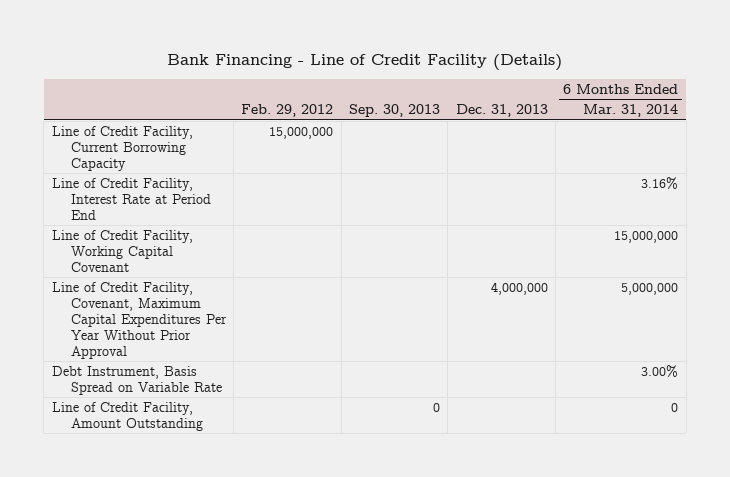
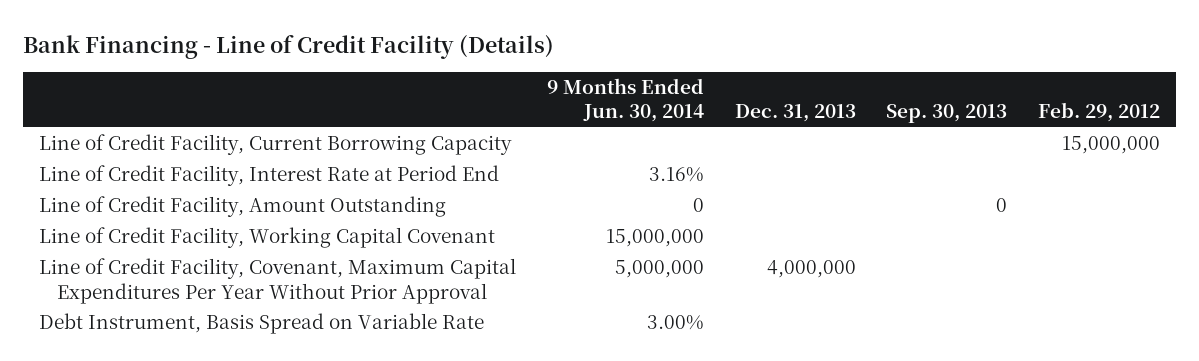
- | Feb. 29, 2012 | Sep. 30, 2013 | Dec. 31, 2013 | 6 Months Ended Mar. 31, 2014
+ | 9 Months Ended Jun. 30, 2014 | Dec. 31, 2013 | Sep. 30, 2013 | Feb. 29, 2012
moved up: Line of Credit Facility, Amount Outstanding | 0 | | 0 |

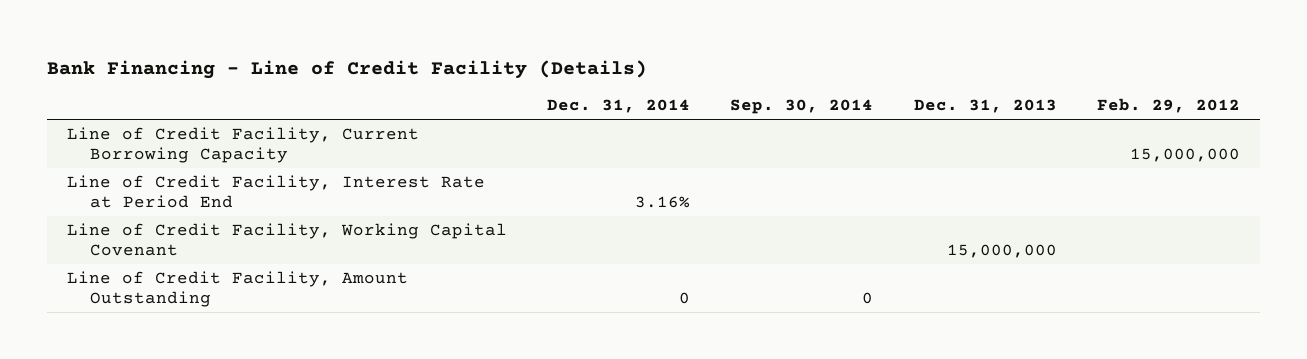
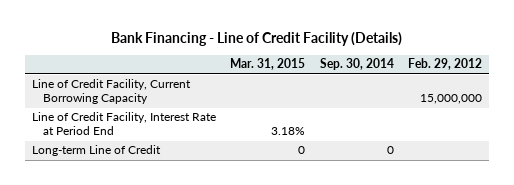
- | Dec. 31, 2014 | Sep. 30, 2014 | Dec. 31, 2013 | Feb. 29, 2012
+ | Mar. 31, 2015 | Sep. 30, 2014 | Feb. 29, 2012
- Line of Credit Facility, Working Capital Covenant | | | 15,000,000 |
- Line of Credit Facility, Amount Outstanding | 0 | 0 | |
+ Long-term Line of Credit | 0 | 0 |

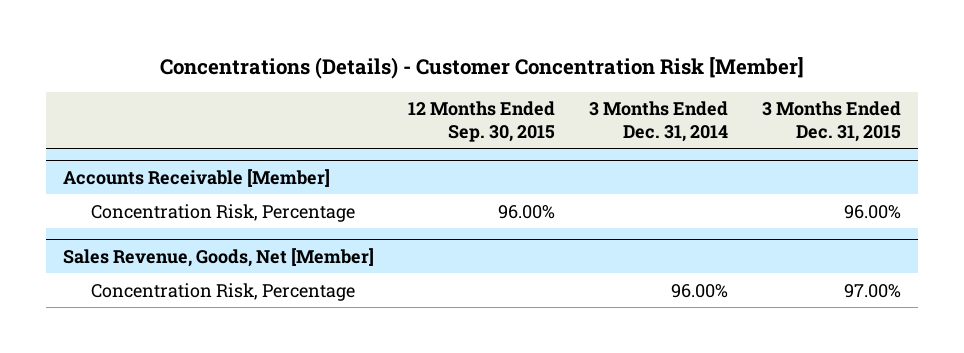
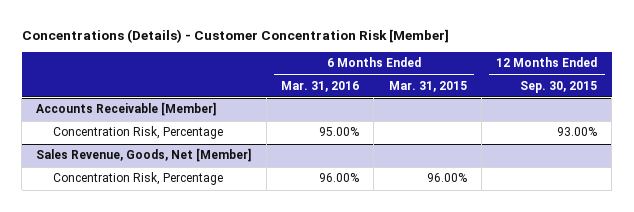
- | 12 Months Ended Sep. 30, 2015 | 3 Months Ended Dec. 31, 2014 | 3 Months Ended Dec. 31, 2015
+ | 6 Months Ended Mar. 31, 2016 | 6 Months Ended Mar. 31, 2015 | 12 Months Ended Sep. 30, 2015
@ Accounts Receivable [Member]
- Concentration Risk, Percentage | 96.00% | | 96.00%
+ Concentration Risk, Percentage | 95.00% | | 93.00%

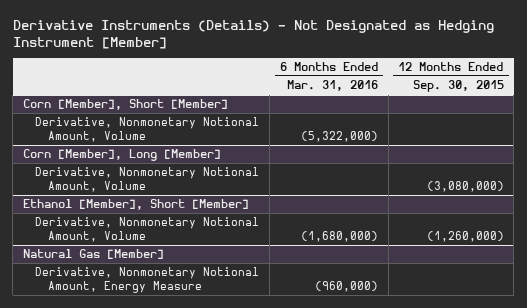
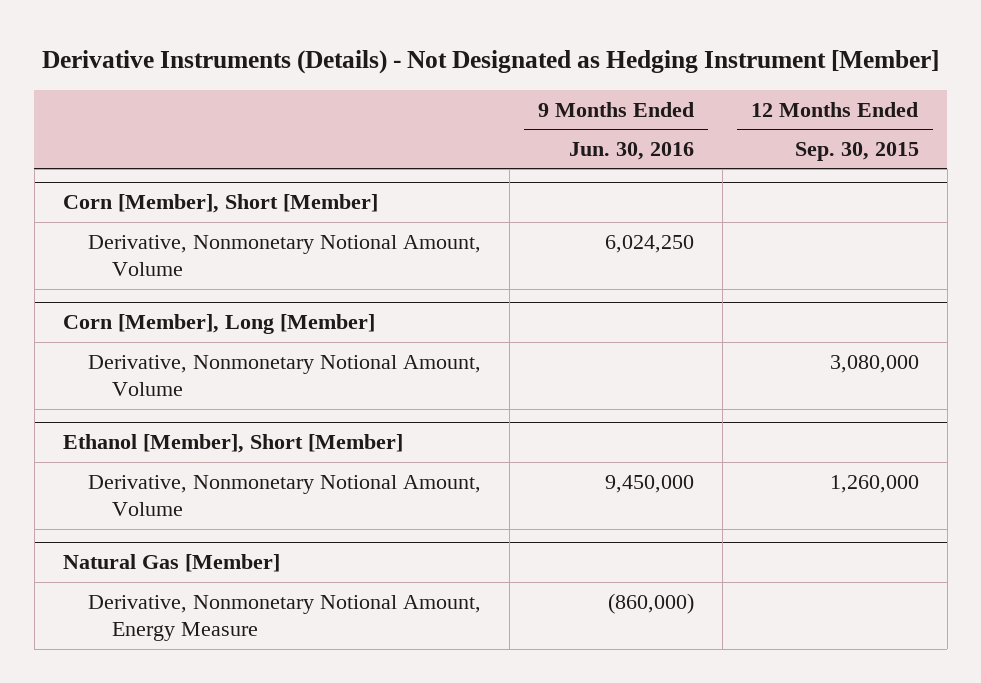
- | 6 Months Ended Mar. 31, 2016 | 12 Months Ended Sep. 30, 2015
+ | 9 Months Ended Jun. 30, 2016 | 12 Months Ended Sep. 30, 2015
@ Corn [Member], Long [Member]
- Derivative, Nonmonetary Notional Amount, Volume | | (3,080,000)
+ Derivative, Nonmonetary Notional Amount, Volume | | 3,080,000
@ Ethanol [Member], Short [Member]
- Derivative, Nonmonetary Notional Amount, Volume | (1,680,000) | (1,260,000)
+ Derivative, Nonmonetary Notional Amount, Volume | 9,450,000 | 1,260,000

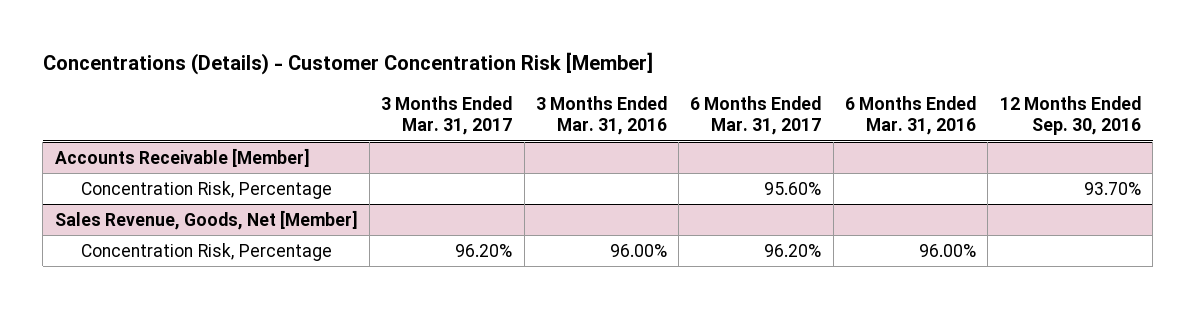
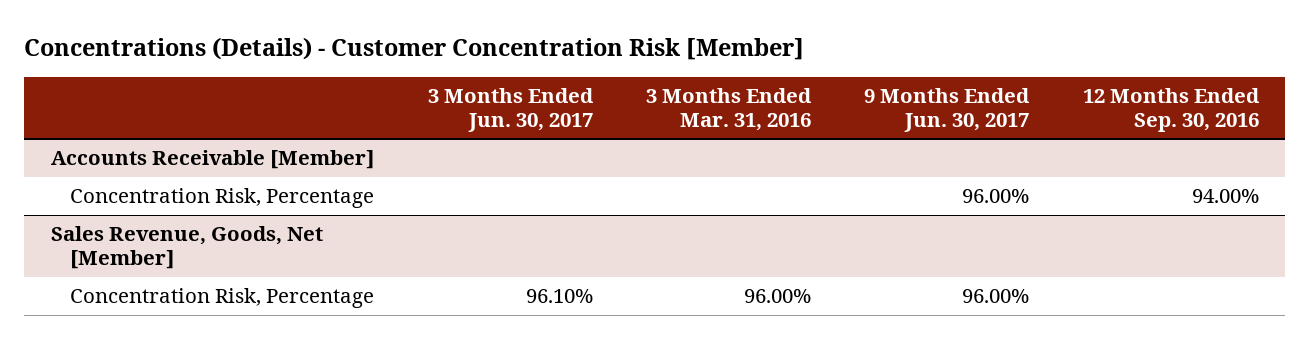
- | 3 Months Ended Mar. 31, 2017 | 3 Months Ended Mar. 31, 2016 | 6 Months Ended Mar. 31, 2017 | 6 Months Ended Mar. 31, 2016 | 12 Months Ended Sep. 30, 2016
+ | 3 Months Ended Jun. 30, 2017 | 3 Months Ended Mar. 31, 2016 | 9 Months Ended Jun. 30, 2017 | 12 Months Ended Sep. 30, 2016
@ Accounts Receivable [Member]
- Concentration Risk, Percentage | | | 95.60% | | 93.70%
+ Concentration Risk, Percentage | | | 96.00% | 94.00%

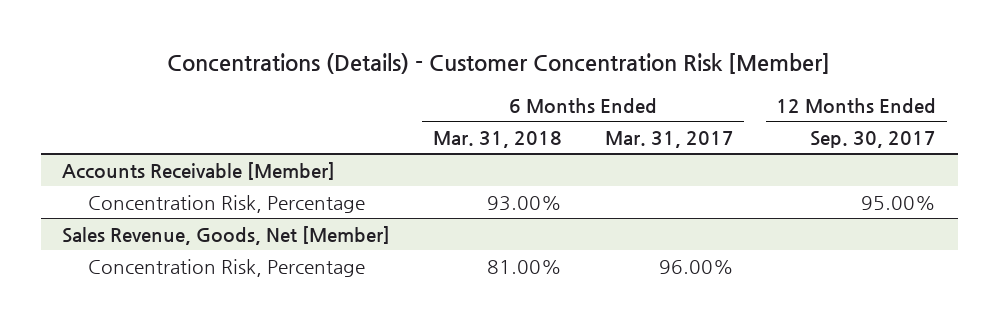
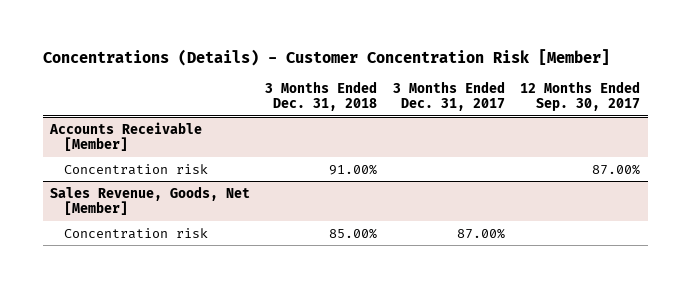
- | 6 Months Ended Mar. 31, 2018 | 6 Months Ended Mar. 31, 2017 | 12 Months Ended Sep. 30, 2017
+ | 3 Months Ended Dec. 31, 2018 | 3 Months Ended Dec. 31, 2017 | 12 Months Ended Sep. 30, 2017
@ Accounts Receivable [Member]
- Concentration Risk, Percentage | 93.00% | | 95.00%
+ Concentration risk | 91.00% | | 87.00%
@ Sales Revenue, Goods, Net [Member]
- Concentration Risk, Percentage | 81.00% | 96.00% |
+ Concentration risk | 85.00% | 87.00% |

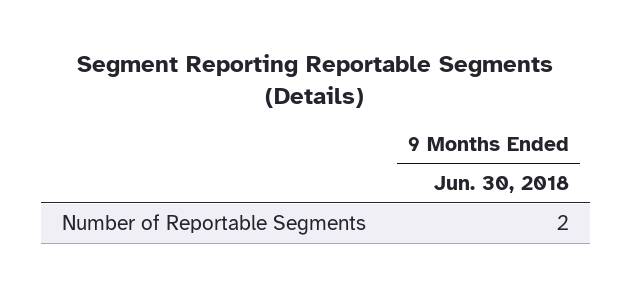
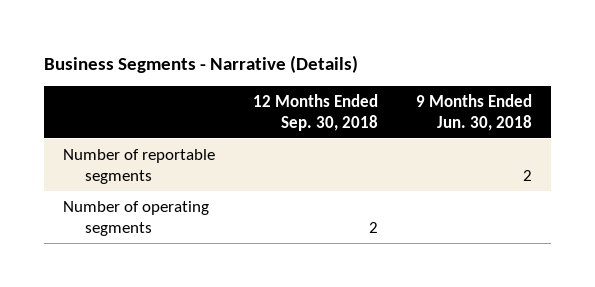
- Segment Reporting Reportable Segments (Details)
+ Business Segments - Narrative (Details)
- | 9 Months Ended Jun. 30, 2018
+ | 12 Months Ended Sep. 30, 2018 | 9 Months Ended Jun. 30, 2018
- Number of Reportable Segments | 2
+ Number of reportable segments | | 2
+ Number of operating segments | 2 |

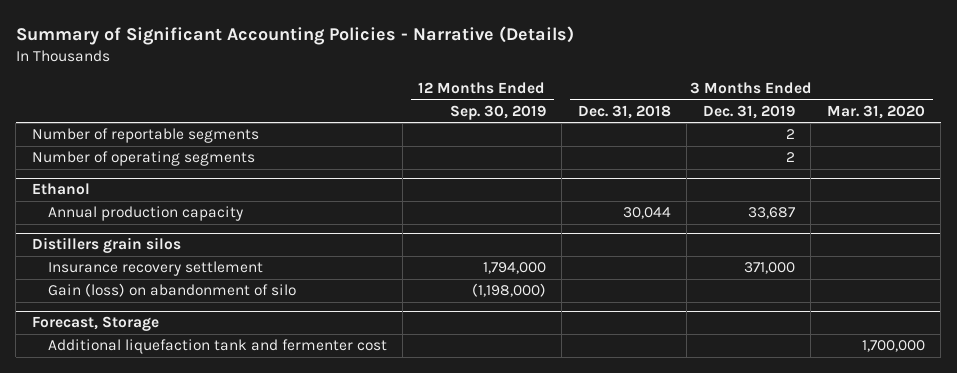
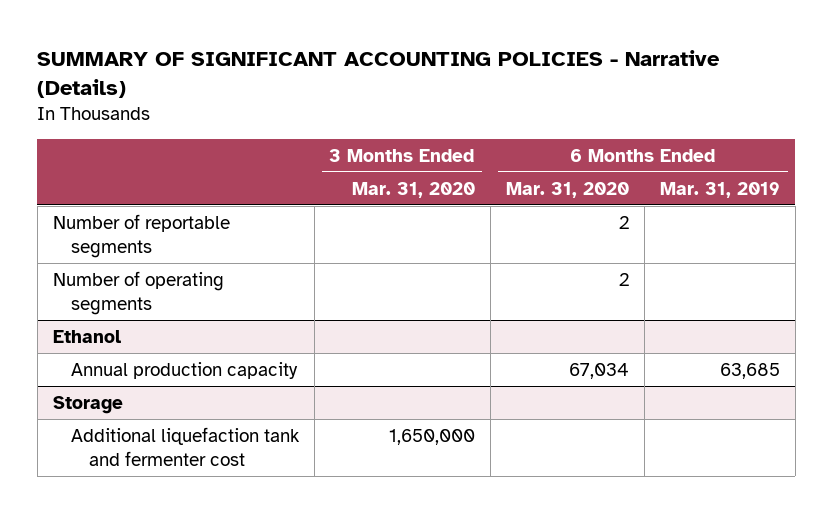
- Summary of Significant Accounting Policies - Narrative (Details)
+ SUMMARY OF SIGNIFICANT ACCOUNTING POLICIES - Narrative (Details)
- | 12 Months Ended Sep. 30, 2019 | 3 Months Ended Dec. 31, 2018 | 3 Months Ended Dec. 31, 2019 | 3 Months Ended Mar. 31, 2020
+ | 3 Months Ended Mar. 31, 2020 | 6 Months Ended Mar. 31, 2020 | 6 Months Ended Mar. 31, 2019
- Distillers grain silos
- Insurance recovery settlement | 1,794,000 | | 371,000 |
- Gain (loss) on abandonment of silo | (1,198,000) | | |
- Forecast, Storage
- Additional liquefaction tank and fermenter cost | | | | 1,700,000
+ Storage
+ Additional liquefaction tank and fermenter cost | 1,650,000 | |

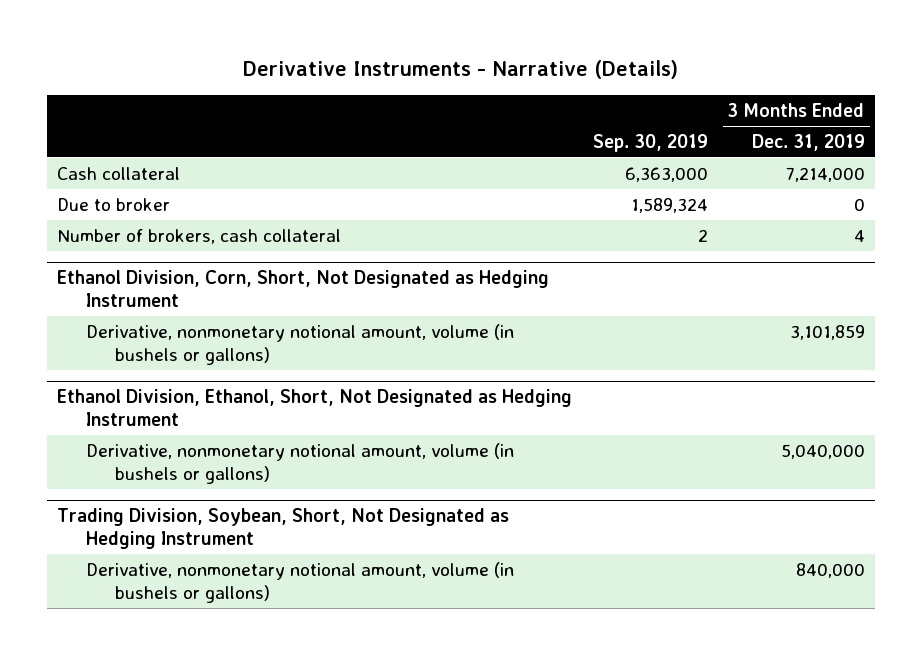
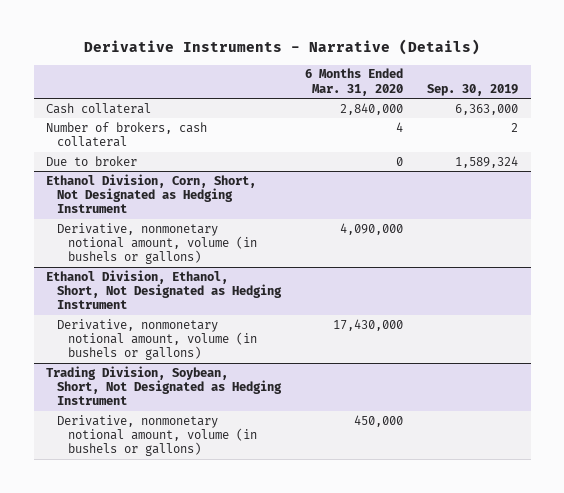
- | Sep. 30, 2019 | 3 Months Ended Dec. 31, 2019
+ | 6 Months Ended Mar. 31, 2020 | Sep. 30, 2019
moved down: Due to broker | 0 | 1,589,324

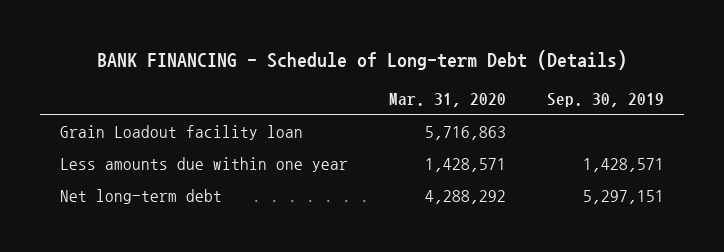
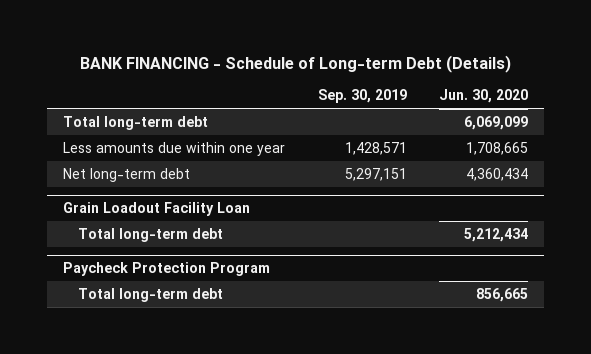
- | Mar. 31, 2020 | Sep. 30, 2019
+ | Sep. 30, 2019 | Jun. 30, 2020
- Grain Loadout facility loan | 5,716,863 |
+ Total long-term debt | | 6,069,099
+ Grain Loadout Facility Loan
+ Total long-term debt | | 5,212,434
+ Paycheck Protection Program
+ Total long-term debt | | 856,665

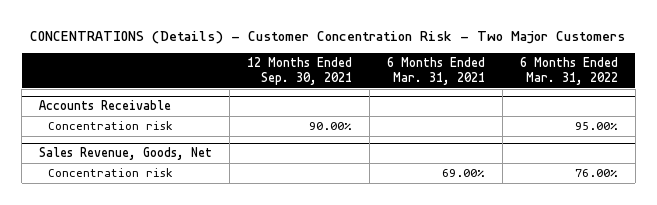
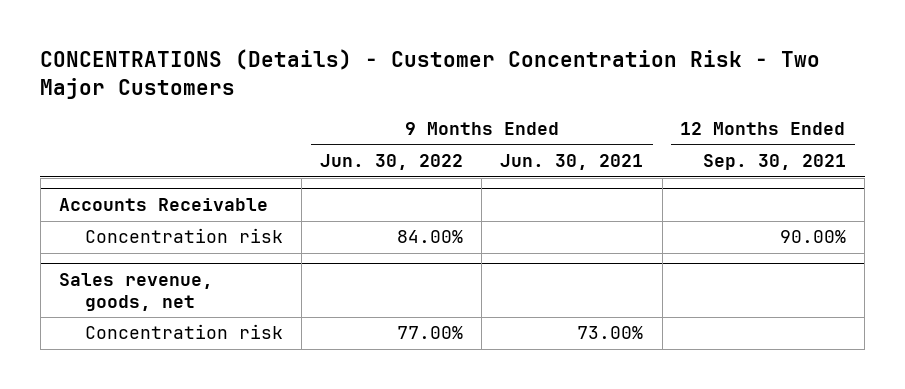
- | 12 Months Ended Sep. 30, 2021 | 6 Months Ended Mar. 31, 2021 | 6 Months Ended Mar. 31, 2022
+ | 9 Months Ended Jun. 30, 2022 | 9 Months Ended Jun. 30, 2021 | 12 Months Ended Sep. 30, 2021
- Sales Revenue, Goods, Net
+ Sales revenue, goods, net

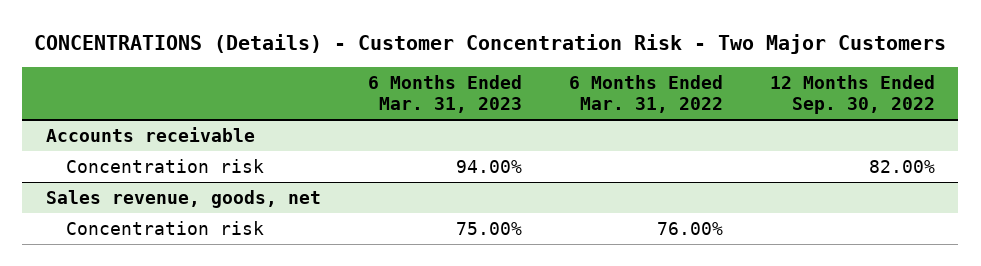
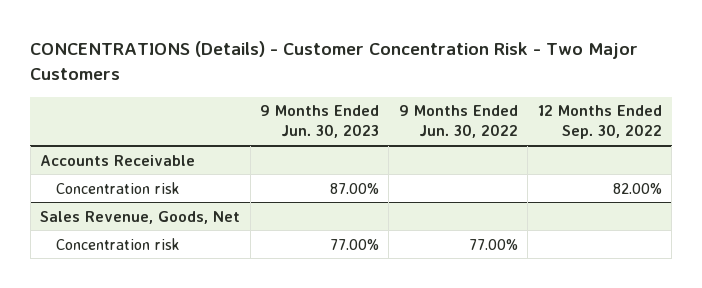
- | 6 Months Ended Mar. 31, 2023 | 6 Months Ended Mar. 31, 2022 | 12 Months Ended Sep. 30, 2022
+ | 9 Months Ended Jun. 30, 2023 | 9 Months Ended Jun. 30, 2022 | 12 Months Ended Sep. 30, 2022
- Accounts receivable
+ Accounts Receivable
- Sales revenue, goods, net
+ Sales Revenue, Goods, Net

